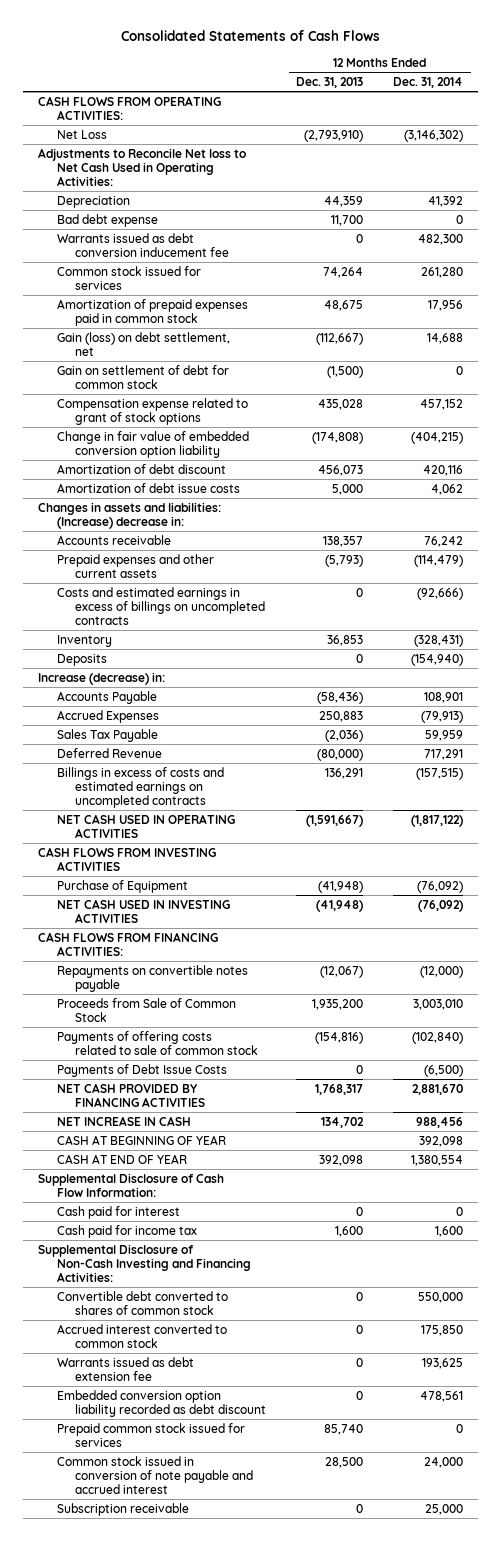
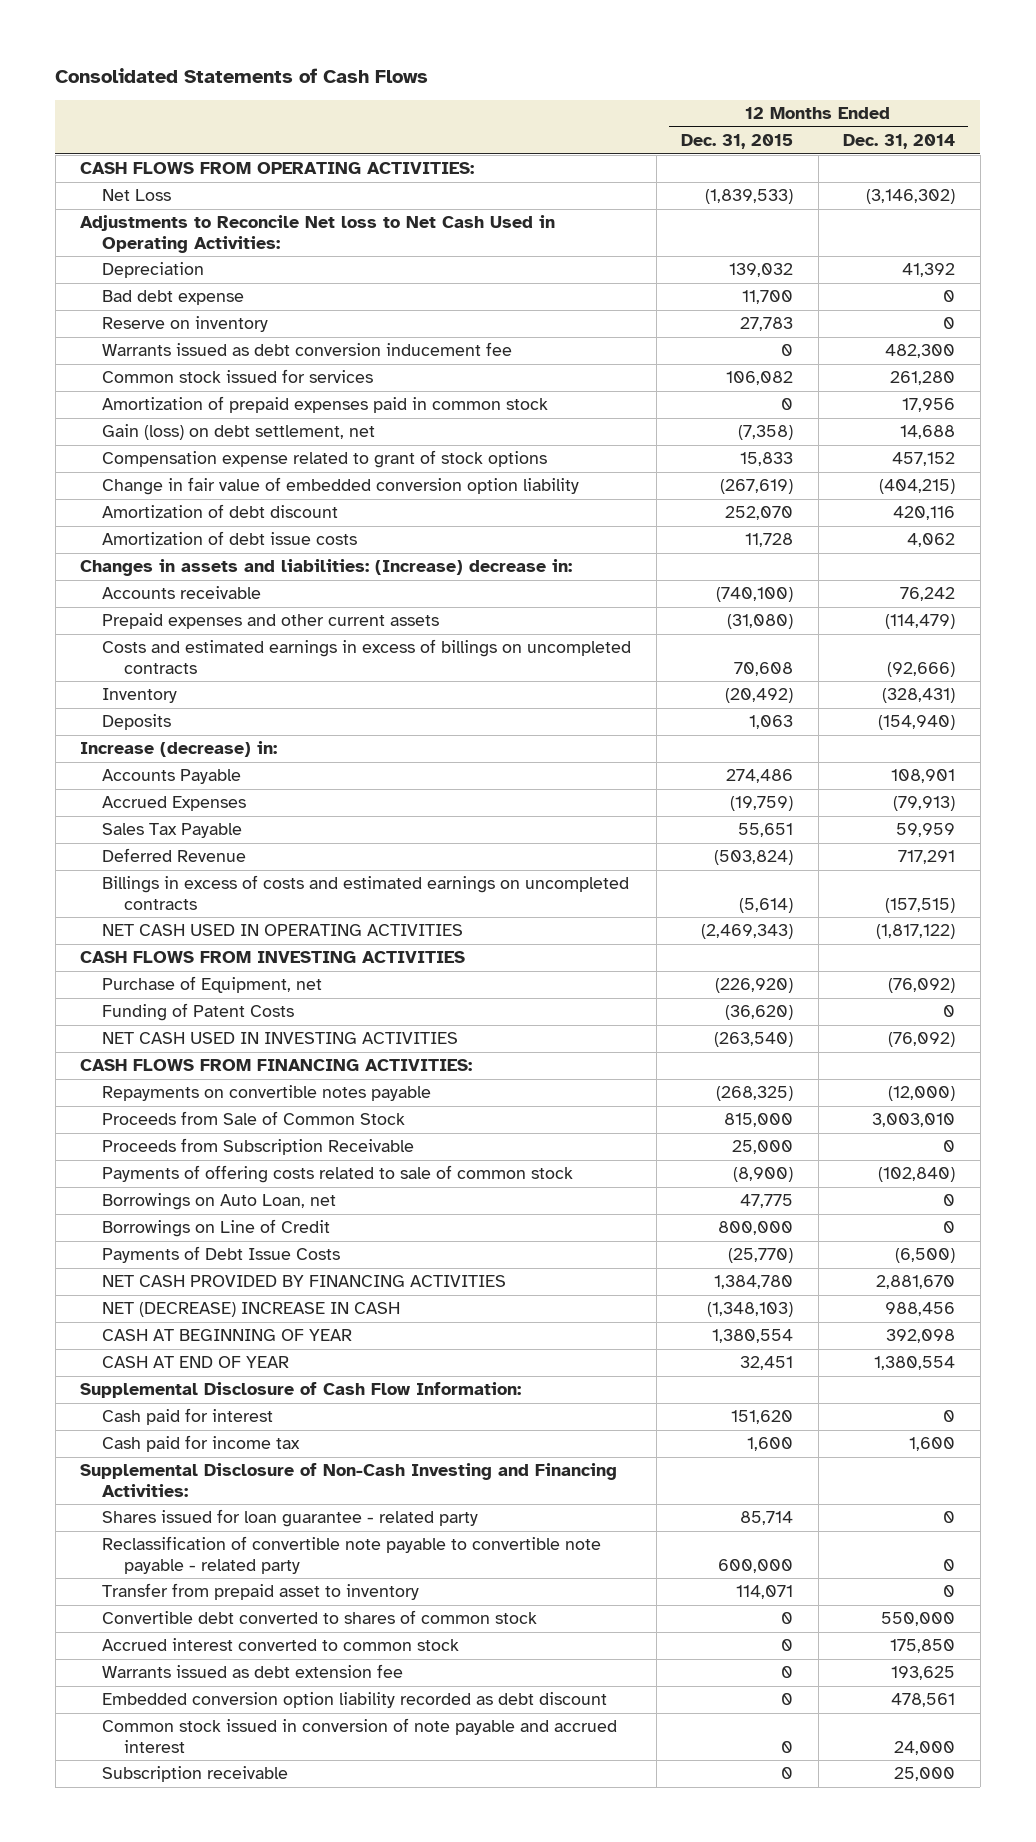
- | 12 Months Ended Dec. 31, 2013 | 12 Months Ended Dec. 31, 2014
+ | 12 Months Ended Dec. 31, 2015 | 12 Months Ended Dec. 31, 2014
+ Reserve on inventory | 27,783 | 0
- Gain on settlement of debt for common stock | (1,500) | 0
- Purchase of Equipment | (41,948) | (76,092)
+ Purchase of Equipment, net | (226,920) | (76,092)
+ Funding of Patent Costs | (36,620) | 0
+ Proceeds from Subscription Receivable | 25,000 | 0
+ Borrowings on Auto Loan, net | 47,775 | 0
+ Borrowings on Line of Credit | 800,000 | 0
- NET INCREASE IN CASH | 134,702 | 988,456
+ NET (DECREASE) INCREASE IN CASH | (1,348,103) | 988,456
+ Shares issued for loan guarantee - related party | 85,714 | 0
+ Reclassification of convertible note payable to convertible note payable - related party | 600,000 | 0
+ Transfer from prepaid asset to inventory | 114,071 | 0
- Prepaid common stock issued for services | 85,740 | 0

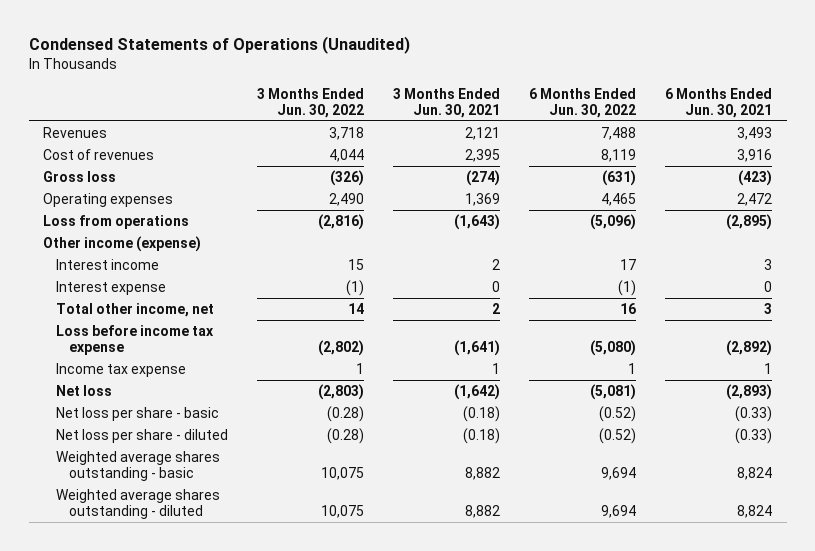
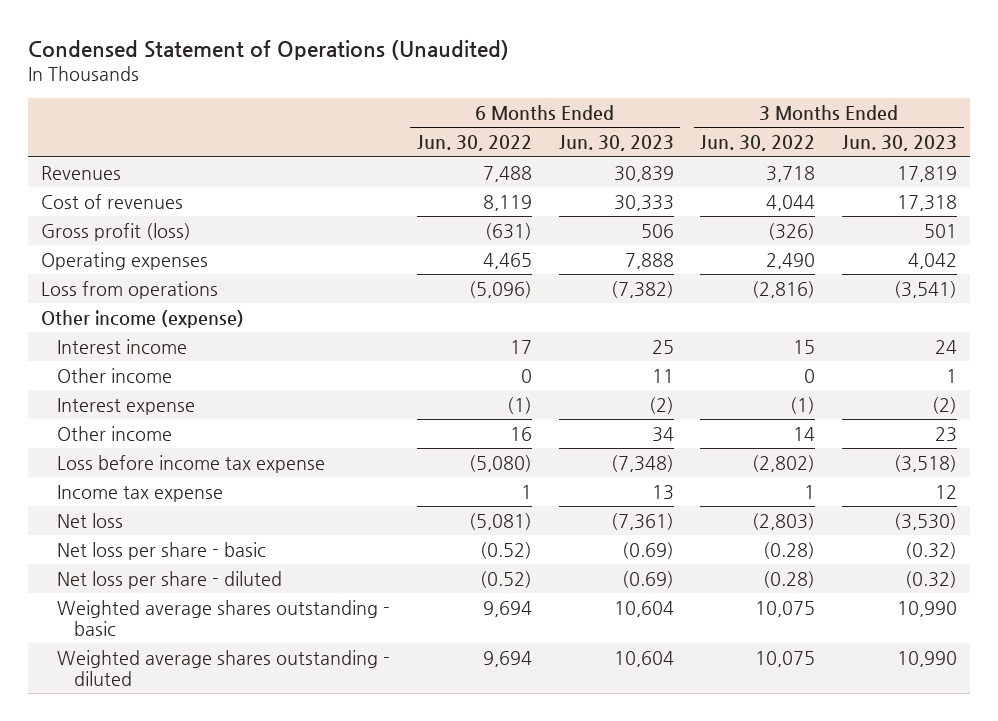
- Condensed Statements of Operations (Unaudited)
+ Condensed Statement of Operations (Unaudited)
- | 3 Months Ended Jun. 30, 2022 | 3 Months Ended Jun. 30, 2021 | 6 Months Ended Jun. 30, 2022 | 6 Months Ended Jun. 30, 2021
+ | 6 Months Ended Jun. 30, 2022 | 6 Months Ended Jun. 30, 2023 | 3 Months Ended Jun. 30, 2022 | 3 Months Ended Jun. 30, 2023
- Gross loss | (326) | (274) | (631) | (423)
+ Gross profit (loss) | (631) | 506 | (326) | 501
+ Other income | 0 | 11 | 0 | 1
- Total other income, net | 14 | 2 | 16 | 3
+ Other income | 16 | 34 | 14 | 23

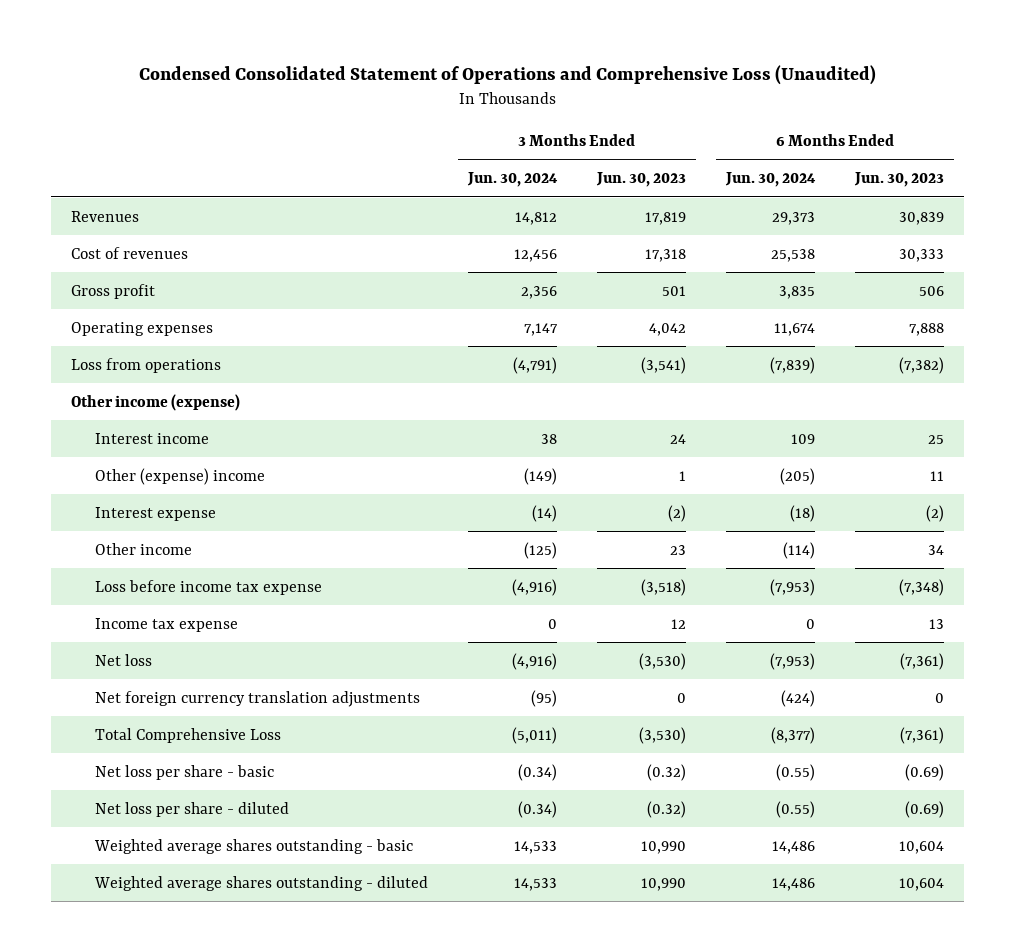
- Condensed Statement of Operations (Unaudited)
+ Condensed Consolidated Statement of Operations and Comprehensive Loss (Unaudited)
- | 6 Months Ended Jun. 30, 2022 | 6 Months Ended Jun. 30, 2023 | 3 Months Ended Jun. 30, 2022 | 3 Months Ended Jun. 30, 2023
+ | 3 Months Ended Jun. 30, 2024 | 3 Months Ended Jun. 30, 2023 | 6 Months Ended Jun. 30, 2024 | 6 Months Ended Jun. 30, 2023
- Gross profit (loss) | (631) | 506 | (326) | 501
+ Gross profit | 2,356 | 501 | 3,835 | 506
- Other income | 0 | 11 | 0 | 1
+ Other (expense) income | (149) | 1 | (205) | 11
+ Net foreign currency translation adjustments | (95) | 0 | (424) | 0
+ Total Comprehensive Loss | (5,011) | (3,530) | (8,377) | (7,361)

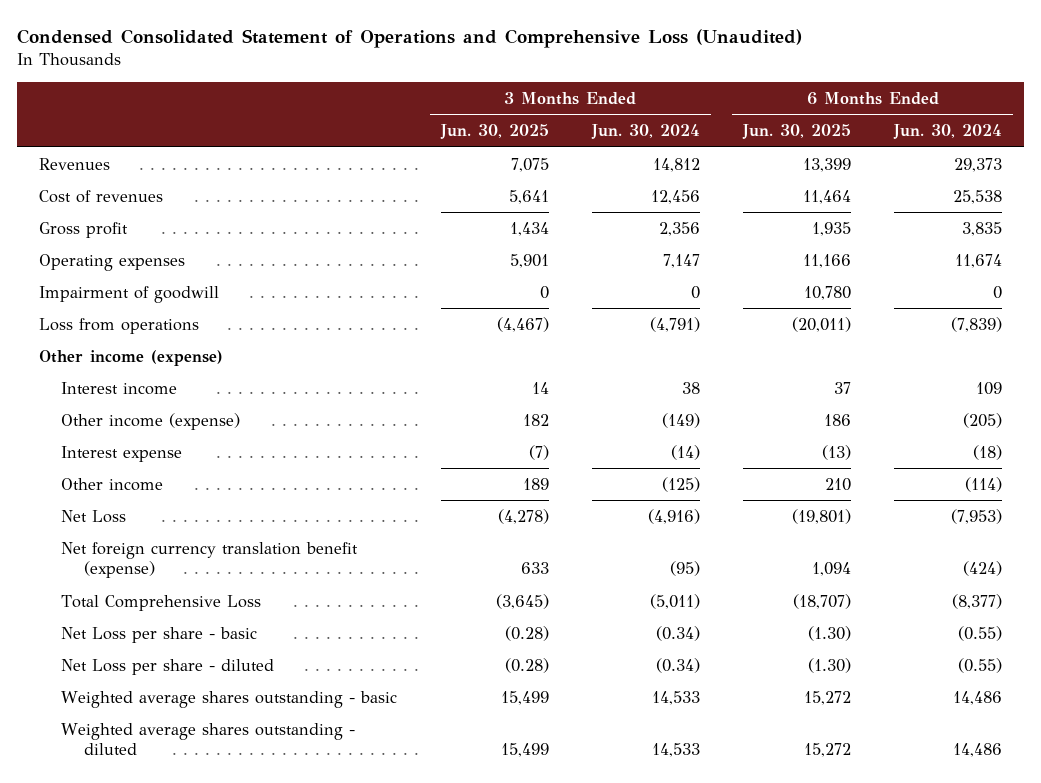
- | 3 Months Ended Jun. 30, 2024 | 3 Months Ended Jun. 30, 2023 | 6 Months Ended Jun. 30, 2024 | 6 Months Ended Jun. 30, 2023
+ | 3 Months Ended Jun. 30, 2025 | 3 Months Ended Jun. 30, 2024 | 6 Months Ended Jun. 30, 2025 | 6 Months Ended Jun. 30, 2024
+ Impairment of goodwill | 0 | 0 | 10,780 | 0
- Other (expense) income | (149) | 1 | (205) | 11
+ Other income (expense) | 182 | (149) | 186 | (205)
- Loss before income tax expense | (4,916) | (3,518) | (7,953) | (7,348)
- Income tax expense | 0 | 12 | 0 | 13
- Net loss | (4,916) | (3,530) | (7,953) | (7,361)
- Net foreign currency translation adjustments | (95) | 0 | (424) | 0
+ Net Loss | (4,278) | (4,916) | (19,801) | (7,953)
+ Net foreign currency translation benefit (expense) | 633 | (95) | 1,094 | (424)
- Net loss per share - basic | (0.34) | (0.32) | (0.55) | (0.69)
- Net loss per share - diluted | (0.34) | (0.32) | (0.55) | (0.69)
+ Net Loss per share - basic | (0.28) | (0.34) | (1.30) | (0.55)
+ Net Loss per share - diluted | (0.28) | (0.34) | (1.30) | (0.55)

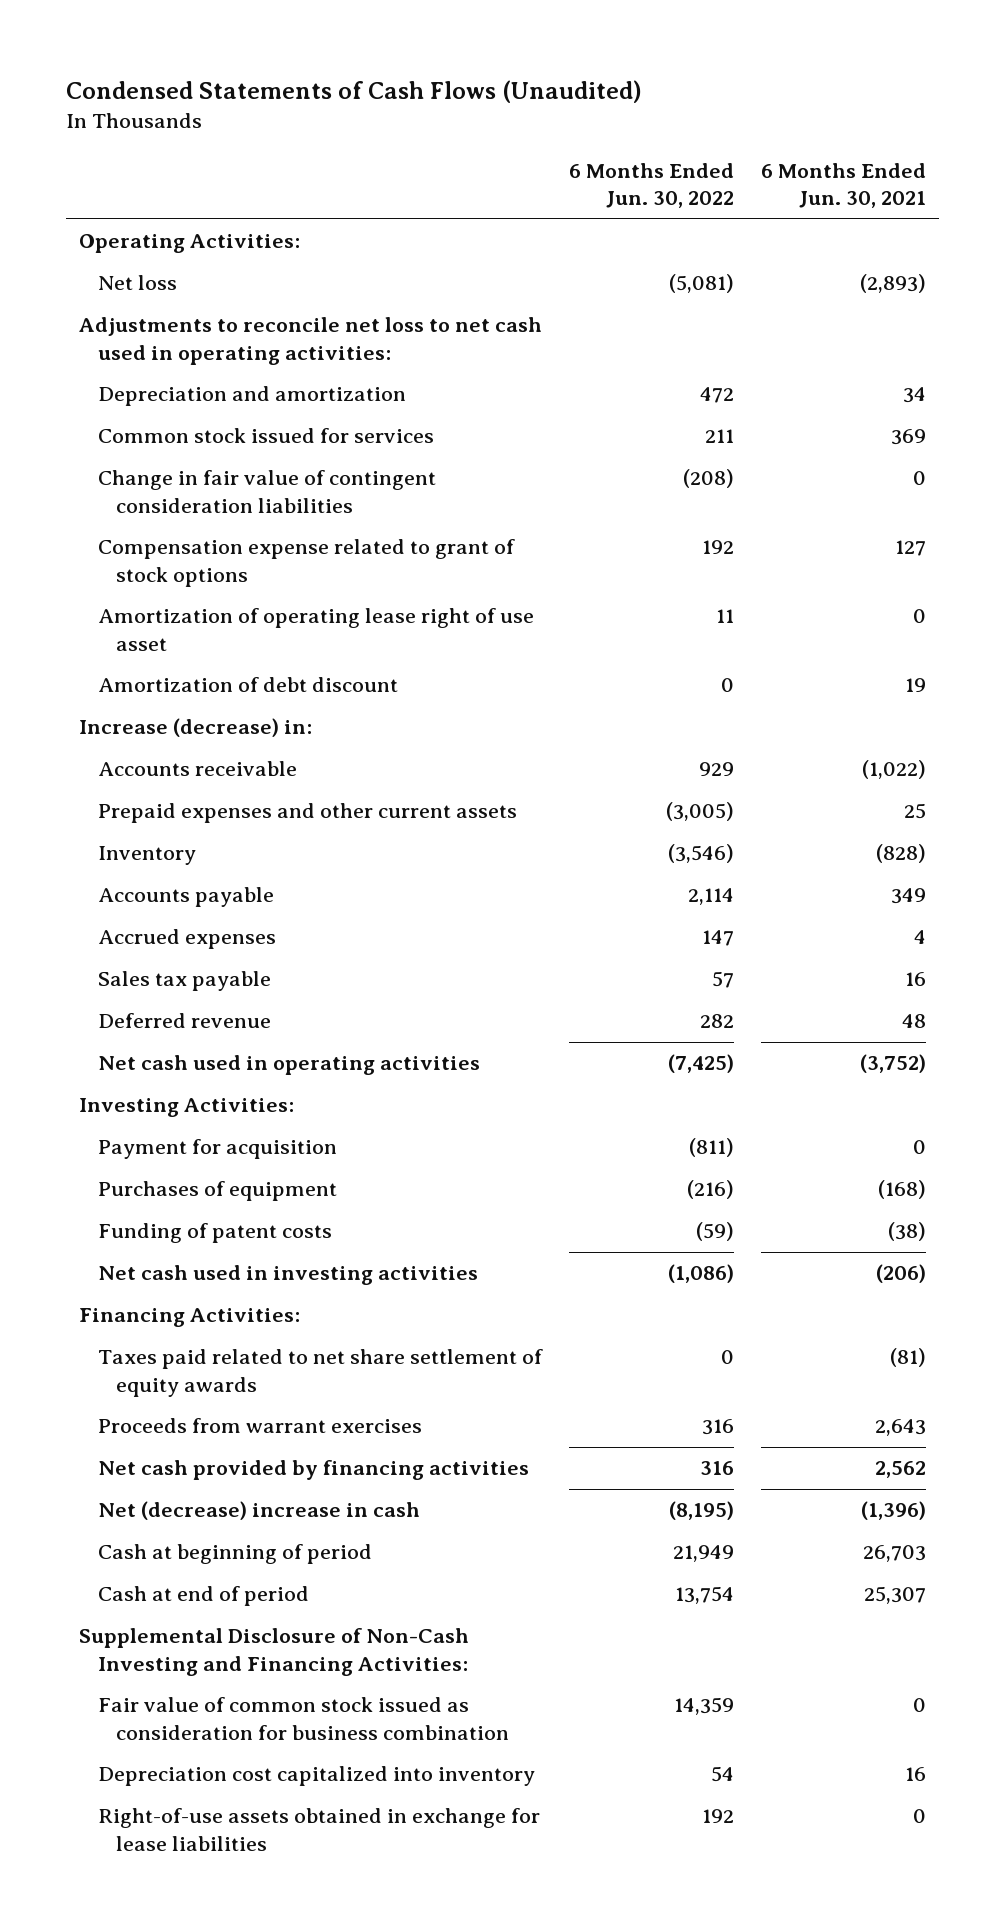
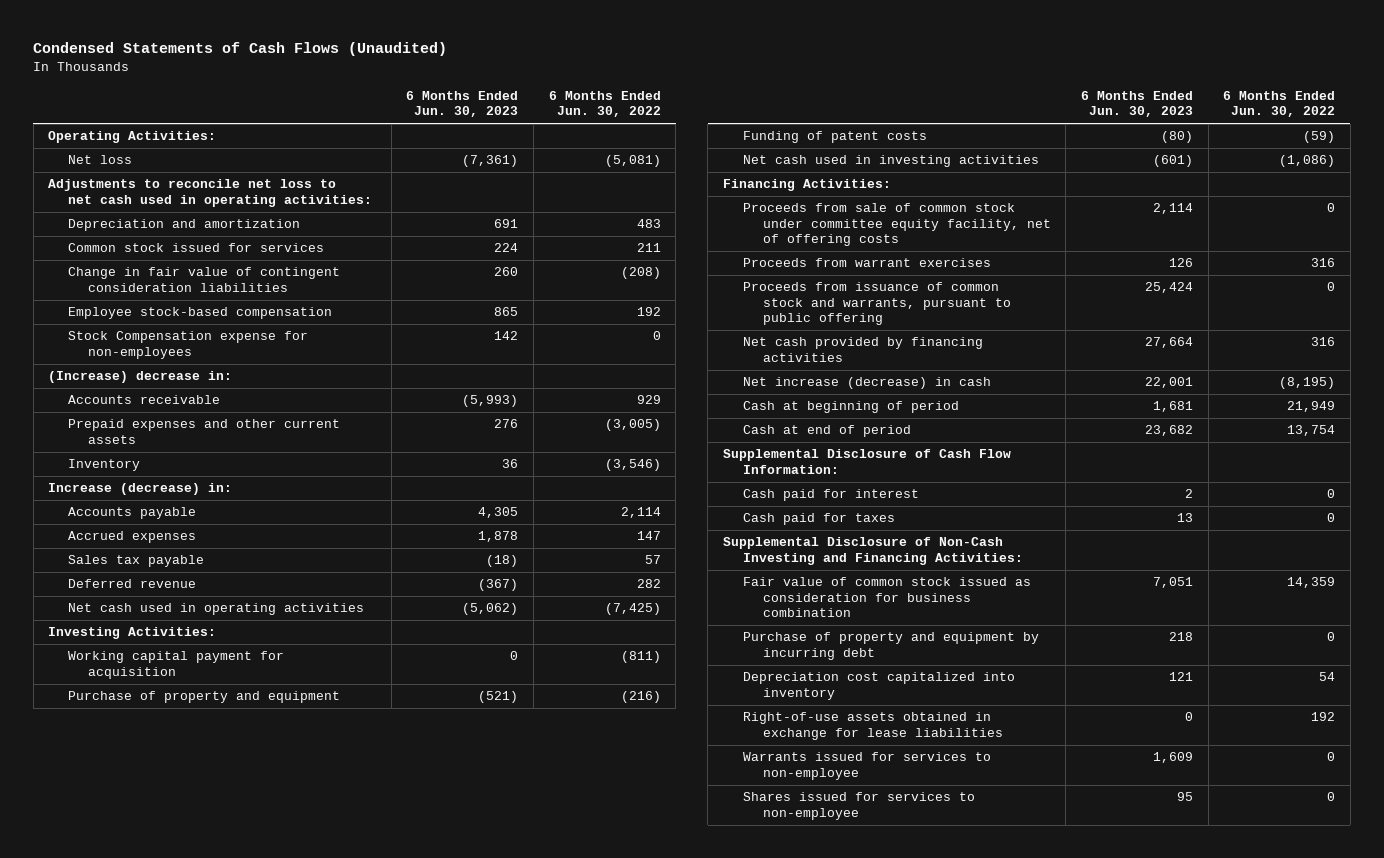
- | 6 Months Ended Jun. 30, 2022 | 6 Months Ended Jun. 30, 2021
+ | 6 Months Ended Jun. 30, 2023 | 6 Months Ended Jun. 30, 2022
- Depreciation and amortization | 472 | 34
+ Depreciation and amortization | 691 | 483
- Compensation expense related to grant of stock options | 192 | 127
- Amortization of operating lease right of use asset | 11 | 0
- Amortization of debt discount | 0 | 19
+ Employee stock-based compensation | 865 | 192
+ Stock Compensation expense for non-employees | 142 | 0
+ (Increase) decrease in:
moved down: Increase (decrease) in:
- Payment for acquisition | (811) | 0
- Purchases of equipment | (216) | (168)
+ Working capital payment for acquisition | 0 | (811)
+ Purchase of property and equipment | (521) | (216)
- Taxes paid related to net share settlement of equity awards | 0 | (81)
+ Proceeds from sale of common stock under committee equity facility, net of offering costs | 2,114 | 0
+ Proceeds from issuance of common stock and warrants, pursuant to public offering | 25,424 | 0
- Net (decrease) increase in cash | (8,195) | (1,396)
+ Net increase (decrease) in cash | 22,001 | (8,195)
+ Supplemental Disclosure of Cash Flow Information:
+ Cash paid for interest | 2 | 0
+ Cash paid for taxes | 13 | 0
+ Purchase of property and equipment by incurring debt | 218 | 0
+ Warrants issued for services to non-employee | 1,609 | 0
+ Shares issued for services to non-employee | 95 | 0

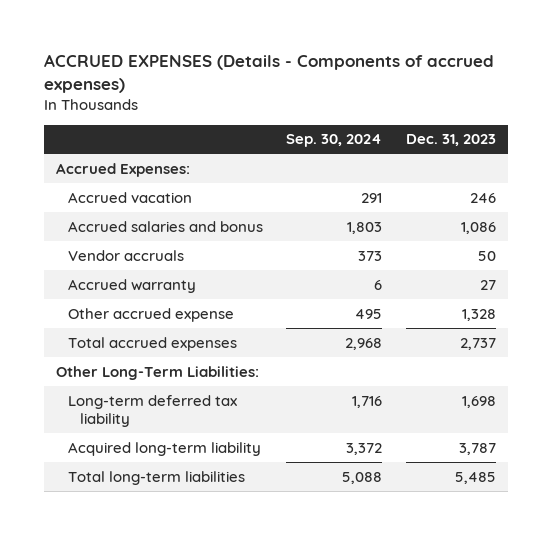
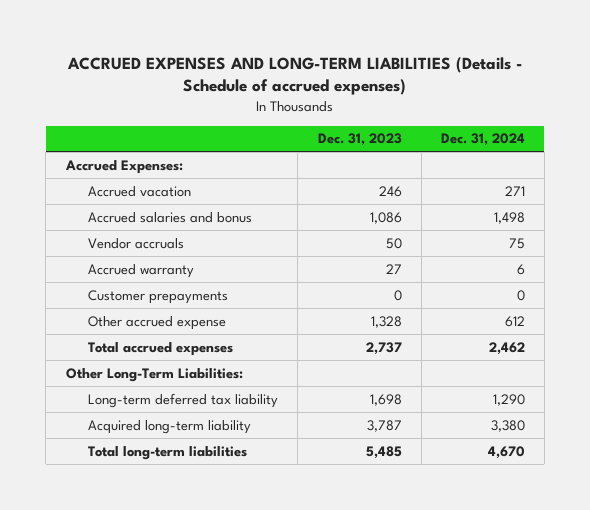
- ACCRUED EXPENSES (Details - Components of accrued expenses)
+ ACCRUED EXPENSES AND LONG-TERM LIABILITIES (Details - Schedule of accrued expenses)
- | Sep. 30, 2024 | Dec. 31, 2023
+ | Dec. 31, 2023 | Dec. 31, 2024
+ Customer prepayments | 0 | 0

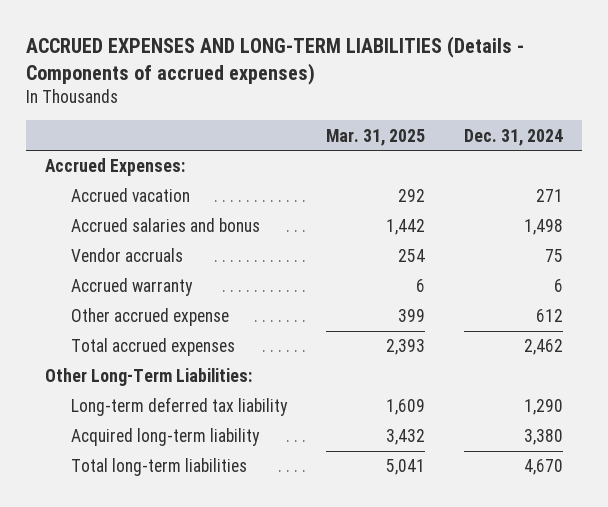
- ACCRUED EXPENSES AND LONG-TERM LIABILITIES (Details - Schedule of accrued expenses)
+ ACCRUED EXPENSES AND LONG-TERM LIABILITIES (Details - Components of accrued expenses)
- | Dec. 31, 2023 | Dec. 31, 2024
+ | Mar. 31, 2025 | Dec. 31, 2024
- Customer prepayments | 0 | 0

